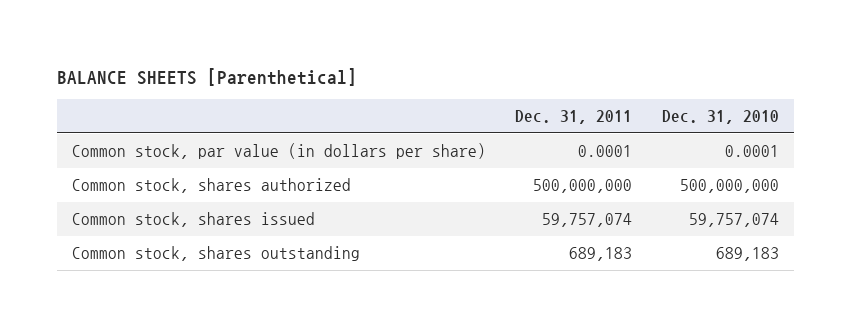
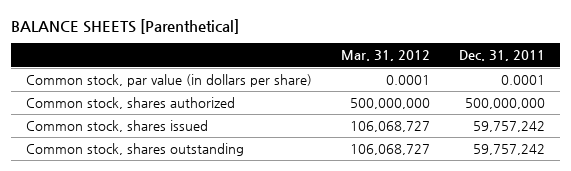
- | Dec. 31, 2011 | Dec. 31, 2010
+ | Mar. 31, 2012 | Dec. 31, 2011
- Common stock, shares issued | 59,757,074 | 59,757,074
- Common stock, shares outstanding | 689,183 | 689,183
+ Common stock, shares issued | 106,068,727 | 59,757,242
+ Common stock, shares outstanding | 106,068,727 | 59,757,242

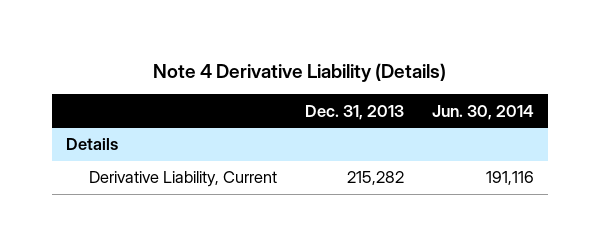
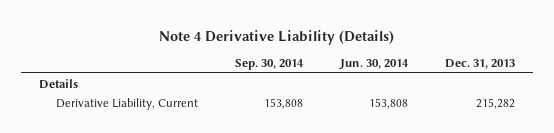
- | Dec. 31, 2013 | Jun. 30, 2014
+ | Sep. 30, 2014 | Jun. 30, 2014 | Dec. 31, 2013
- Derivative Liability, Current | 215,282 | 191,116
+ Derivative Liability, Current | 153,808 | 153,808 | 215,282

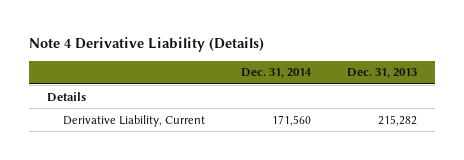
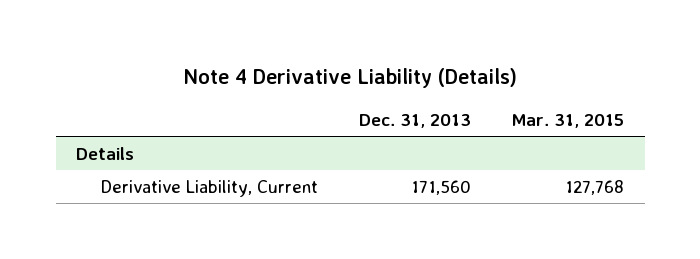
- | Dec. 31, 2014 | Dec. 31, 2013
+ | Dec. 31, 2013 | Mar. 31, 2015
- Derivative Liability, Current | 171,560 | 215,282
+ Derivative Liability, Current | 171,560 | 127,768

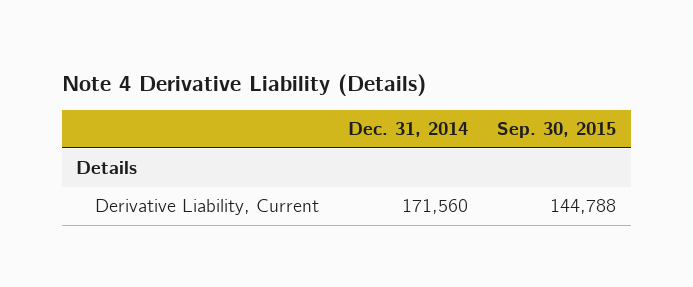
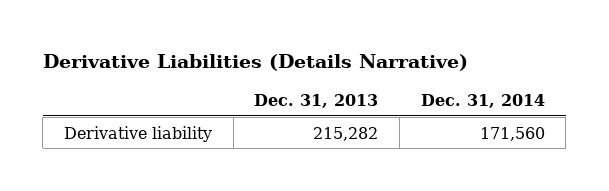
- Note 4 Derivative Liability (Details)
+ Derivative Liabilities (Details Narrative)
- | Dec. 31, 2014 | Sep. 30, 2015
+ | Dec. 31, 2013 | Dec. 31, 2014
- Details
- Derivative Liability, Current | 171,560 | 144,788
+ Derivative liability | 215,282 | 171,560

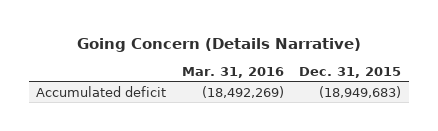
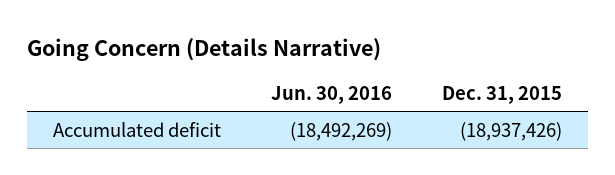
- | Mar. 31, 2016 | Dec. 31, 2015
+ | Jun. 30, 2016 | Dec. 31, 2015
- Accumulated deficit | (18,492,269) | (18,949,683)
+ Accumulated deficit | (18,492,269) | (18,937,426)

